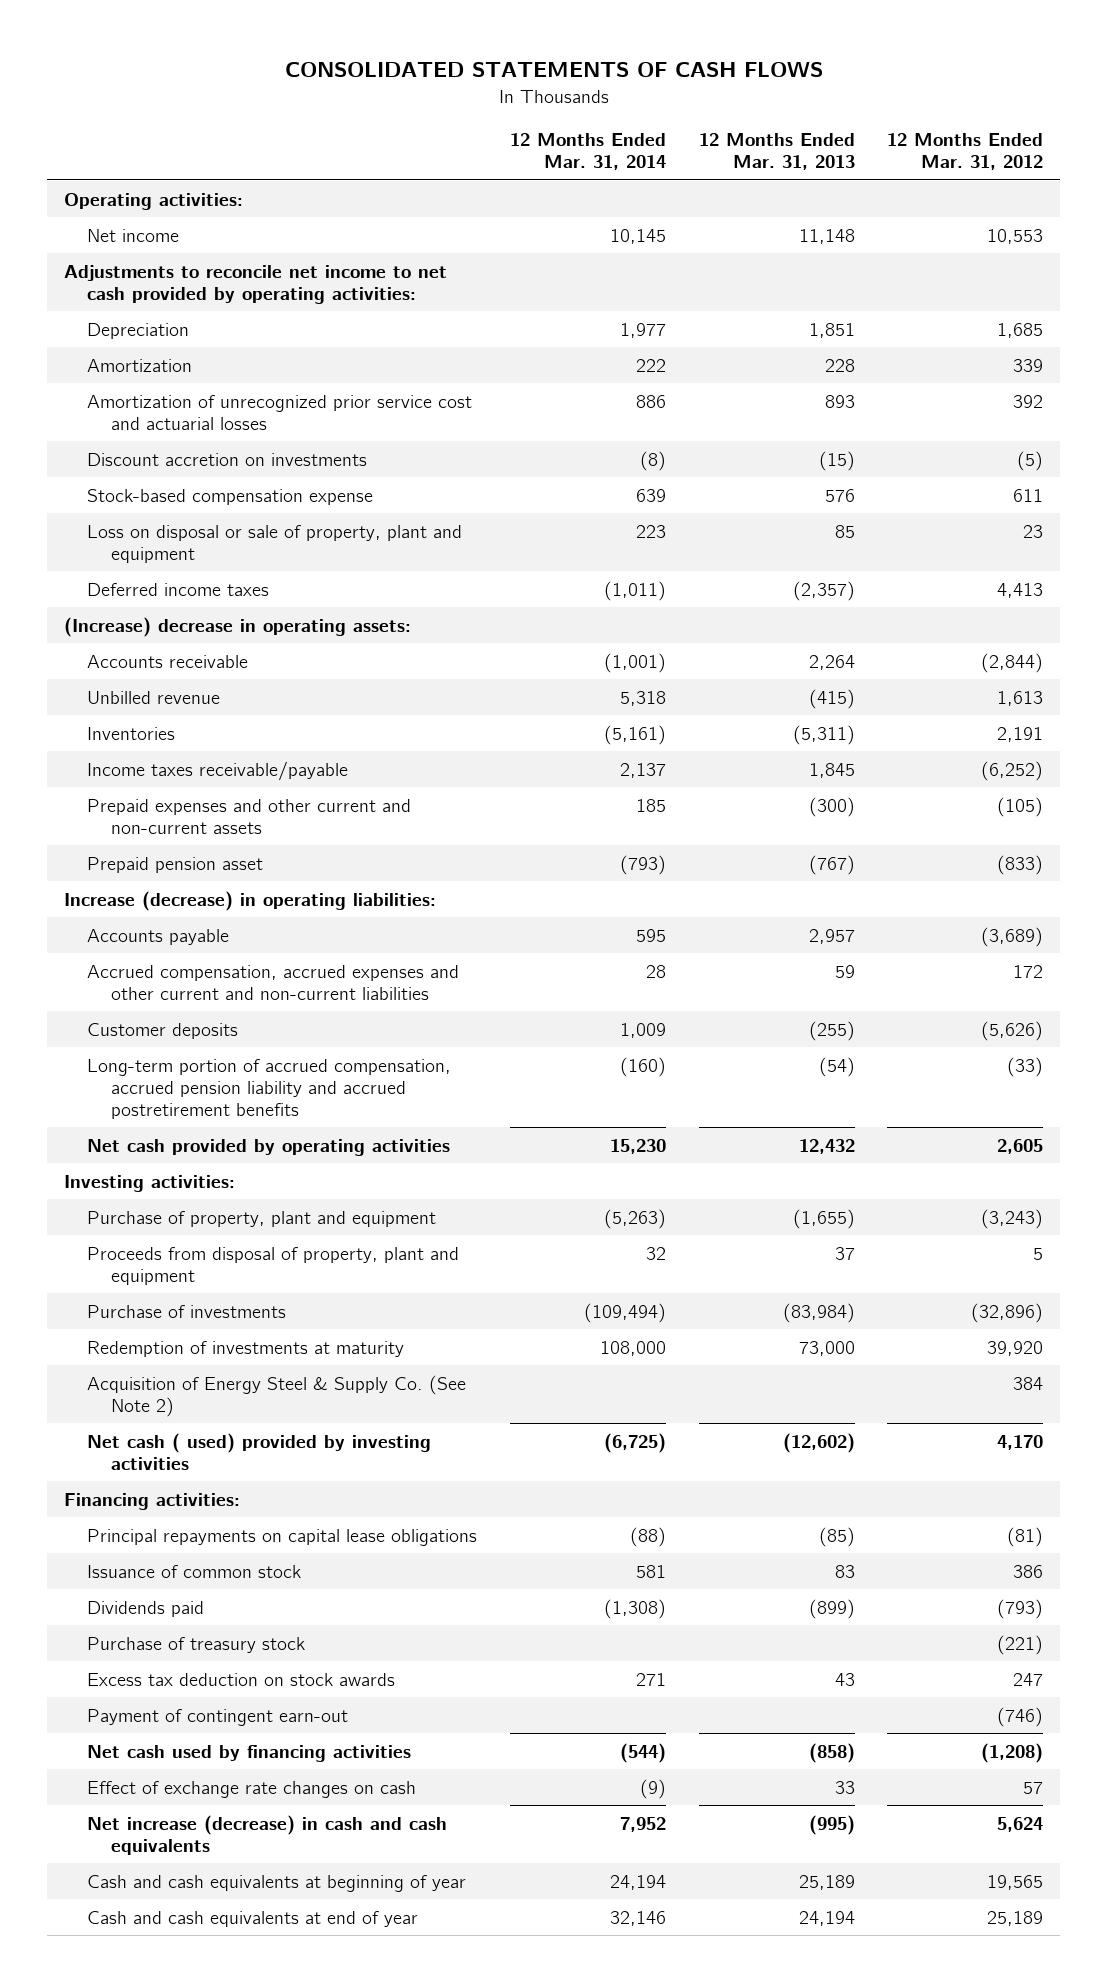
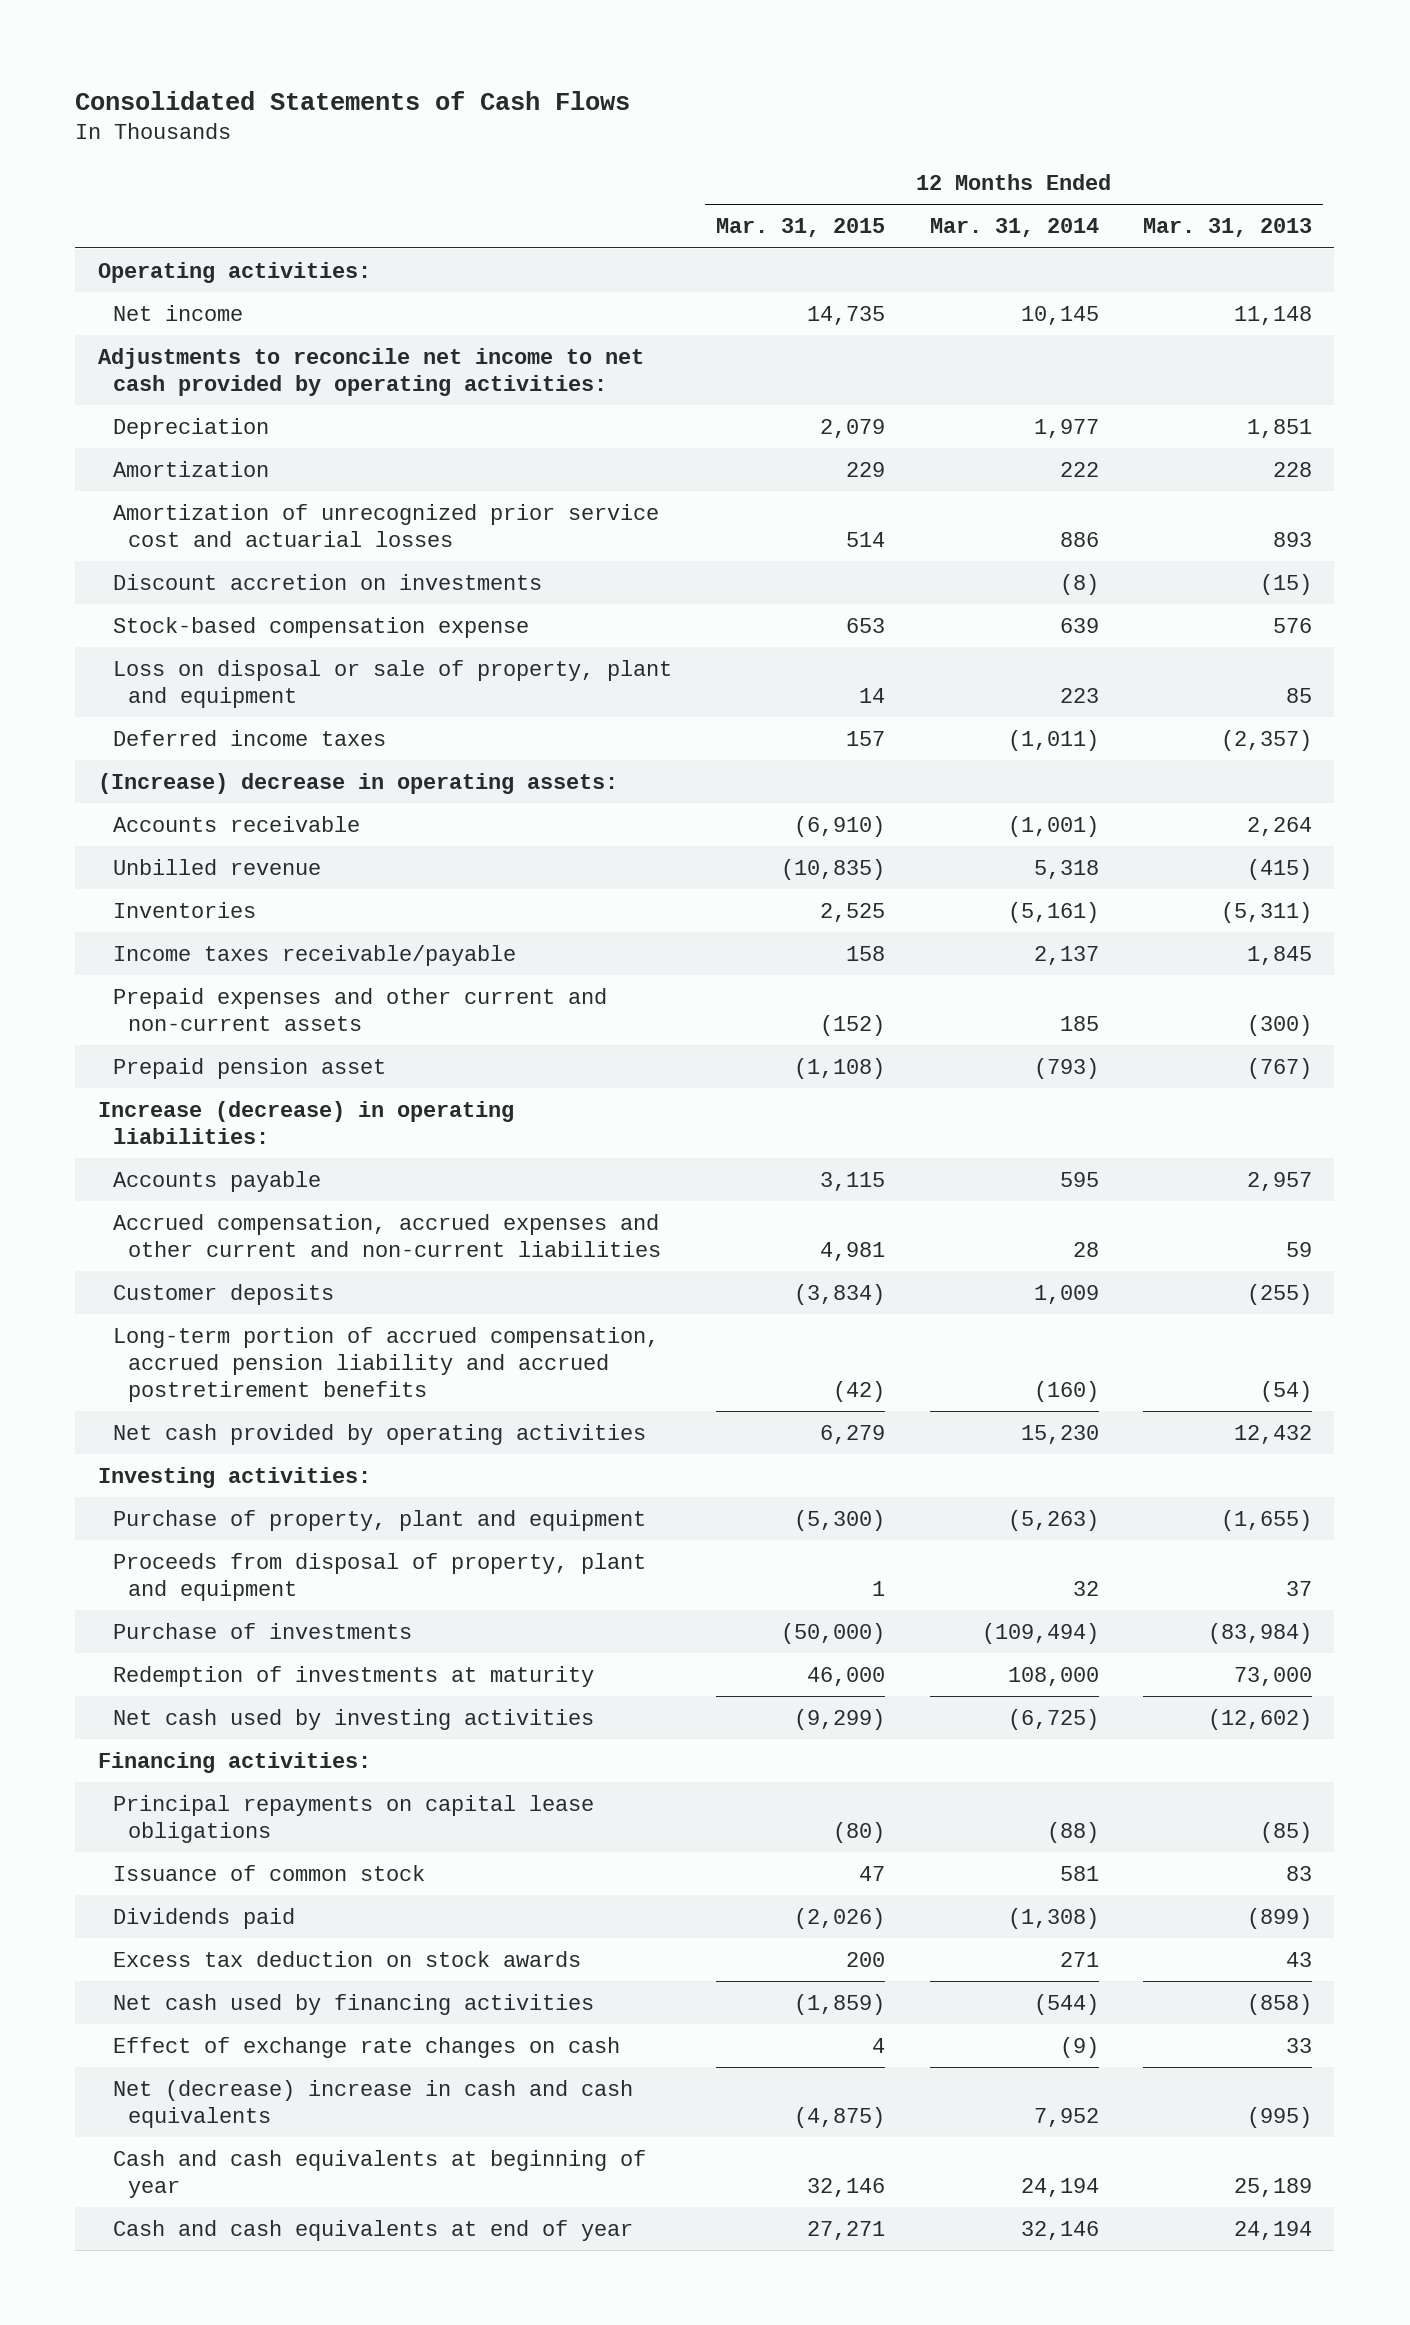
- CONSOLIDATED STATEMENTS OF CASH FLOWS
+ Consolidated Statements of Cash Flows
- | 12 Months Ended Mar. 31, 2014 | 12 Months Ended Mar. 31, 2013 | 12 Months Ended Mar. 31, 2012
+ | 12 Months Ended Mar. 31, 2015 | 12 Months Ended Mar. 31, 2014 | 12 Months Ended Mar. 31, 2013
- Acquisition of Energy Steel & Supply Co. (See Note 2) | | | 384
- Net cash ( used) provided by investing activities | (6,725) | (12,602) | 4,170
+ Net cash used by investing activities | (9,299) | (6,725) | (12,602)
- Purchase of treasury stock | | | (221)
- Payment of contingent earn-out | | | (746)
- Net increase (decrease) in cash and cash equivalents | 7,952 | (995) | 5,624
+ Net (decrease) increase in cash and cash equivalents | (4,875) | 7,952 | (995)

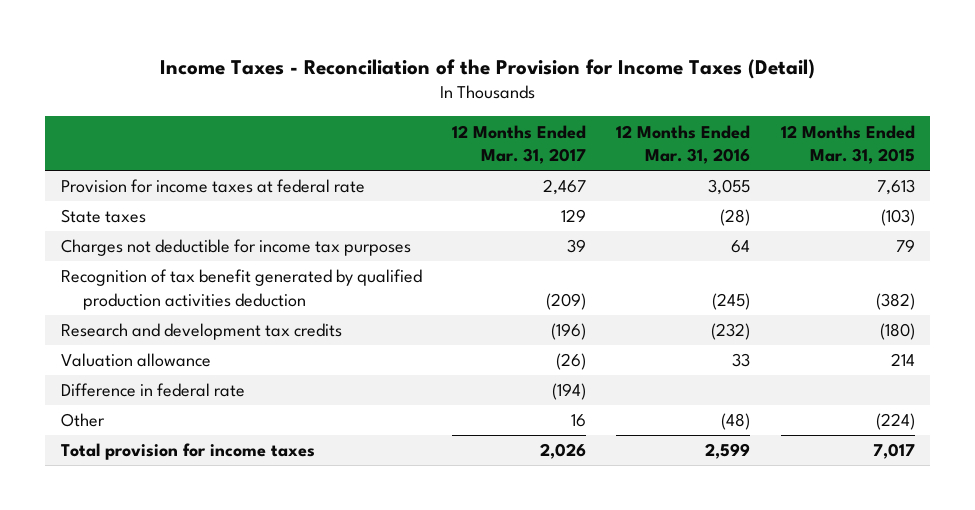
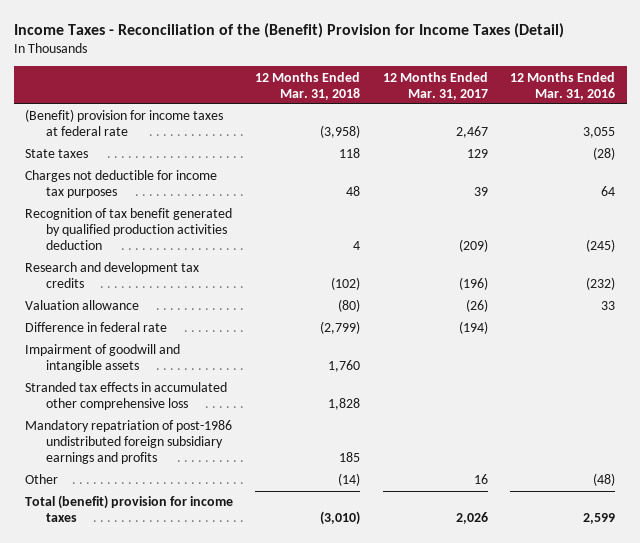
- Income Taxes - Reconciliation of the Provision for Income Taxes (Detail)
+ Income Taxes - Reconciliation of the (Benefit) Provision for Income Taxes (Detail)
- | 12 Months Ended Mar. 31, 2017 | 12 Months Ended Mar. 31, 2016 | 12 Months Ended Mar. 31, 2015
+ | 12 Months Ended Mar. 31, 2018 | 12 Months Ended Mar. 31, 2017 | 12 Months Ended Mar. 31, 2016
- Provision for income taxes at federal rate | 2,467 | 3,055 | 7,613
+ (Benefit) provision for income taxes at federal rate | (3,958) | 2,467 | 3,055
+ Impairment of goodwill and intangible assets | 1,760 | |
+ Stranded tax effects in accumulated other comprehensive loss | 1,828 | |
+ Mandatory repatriation of post-1986 undistributed foreign subsidiary earnings and profits | 185 | |
- Total provision for income taxes | 2,026 | 2,599 | 7,017
+ Total (benefit) provision for income taxes | (3,010) | 2,026 | 2,599

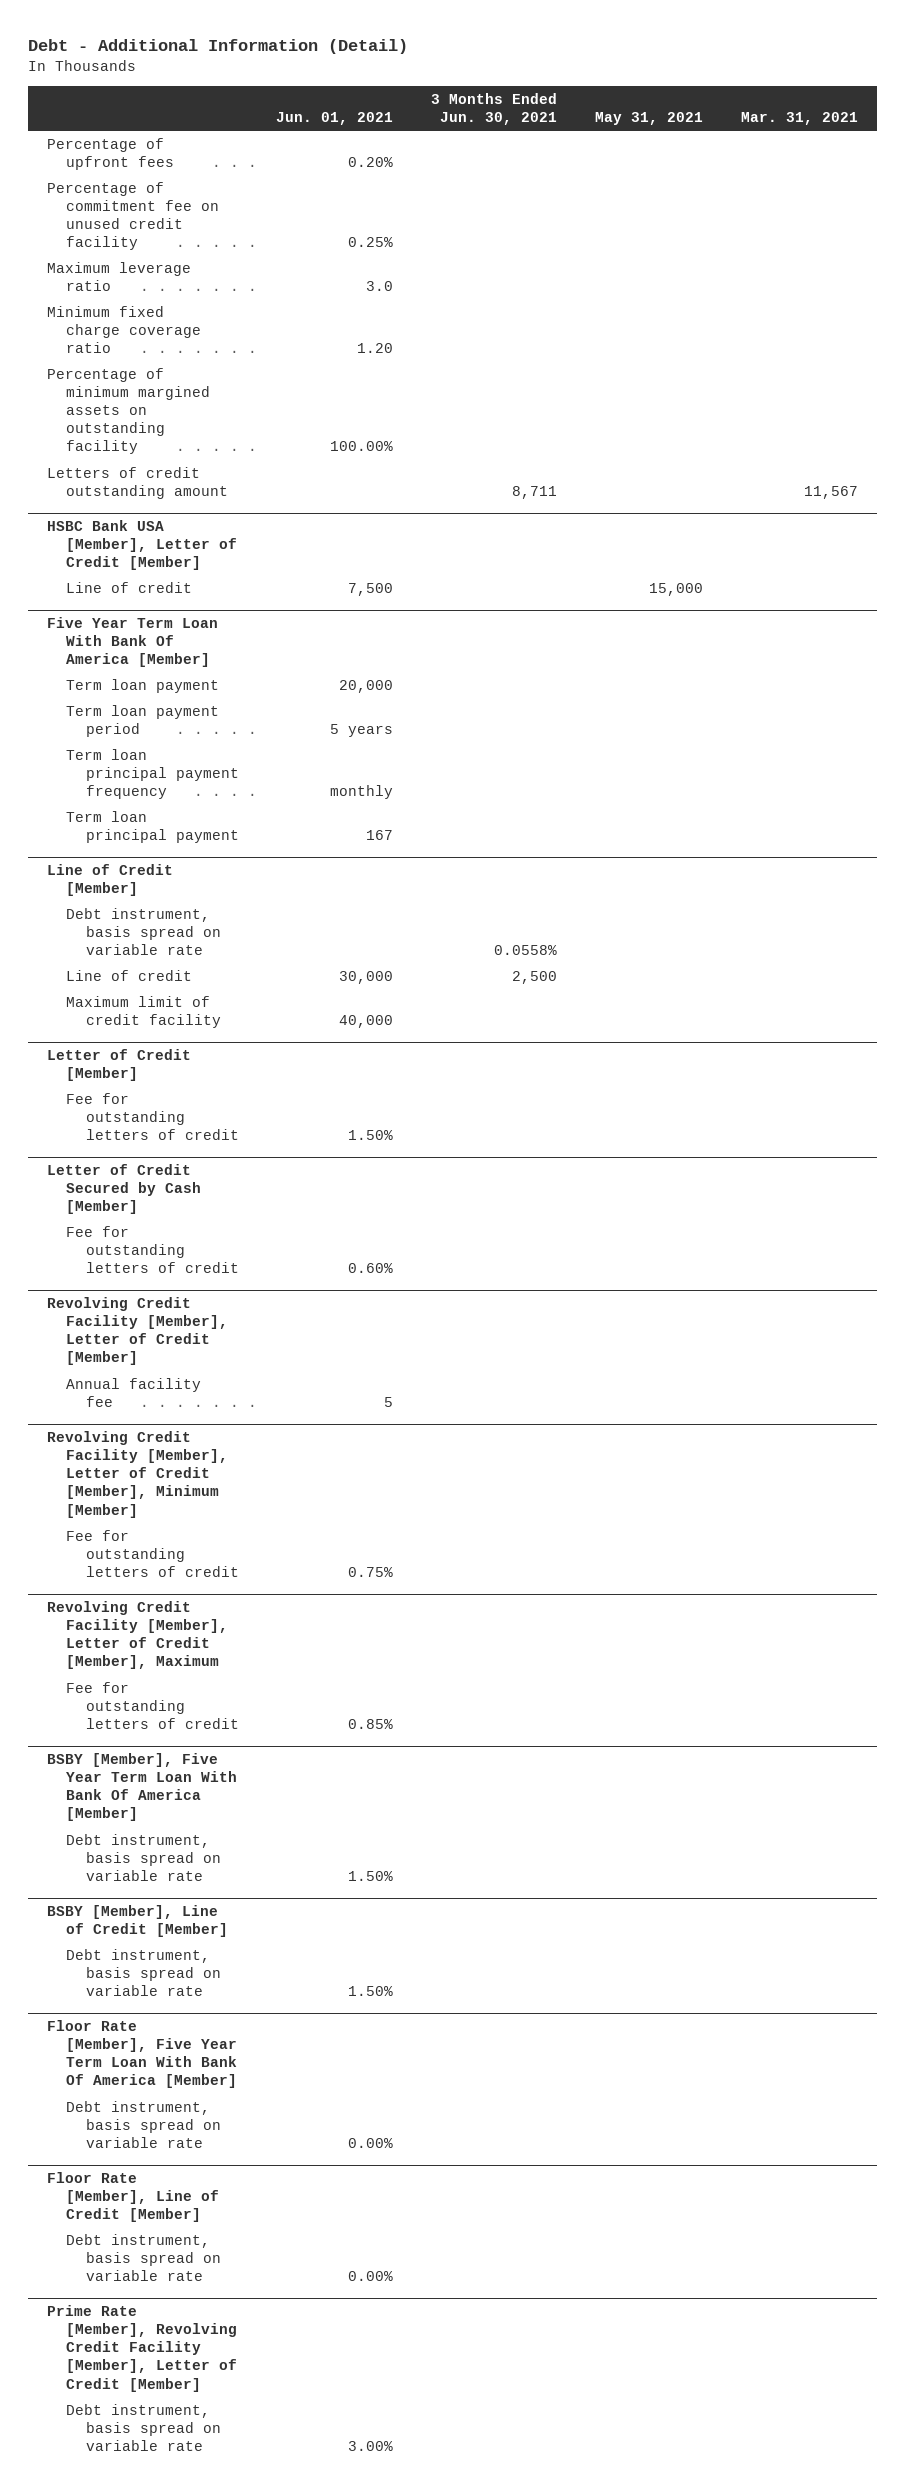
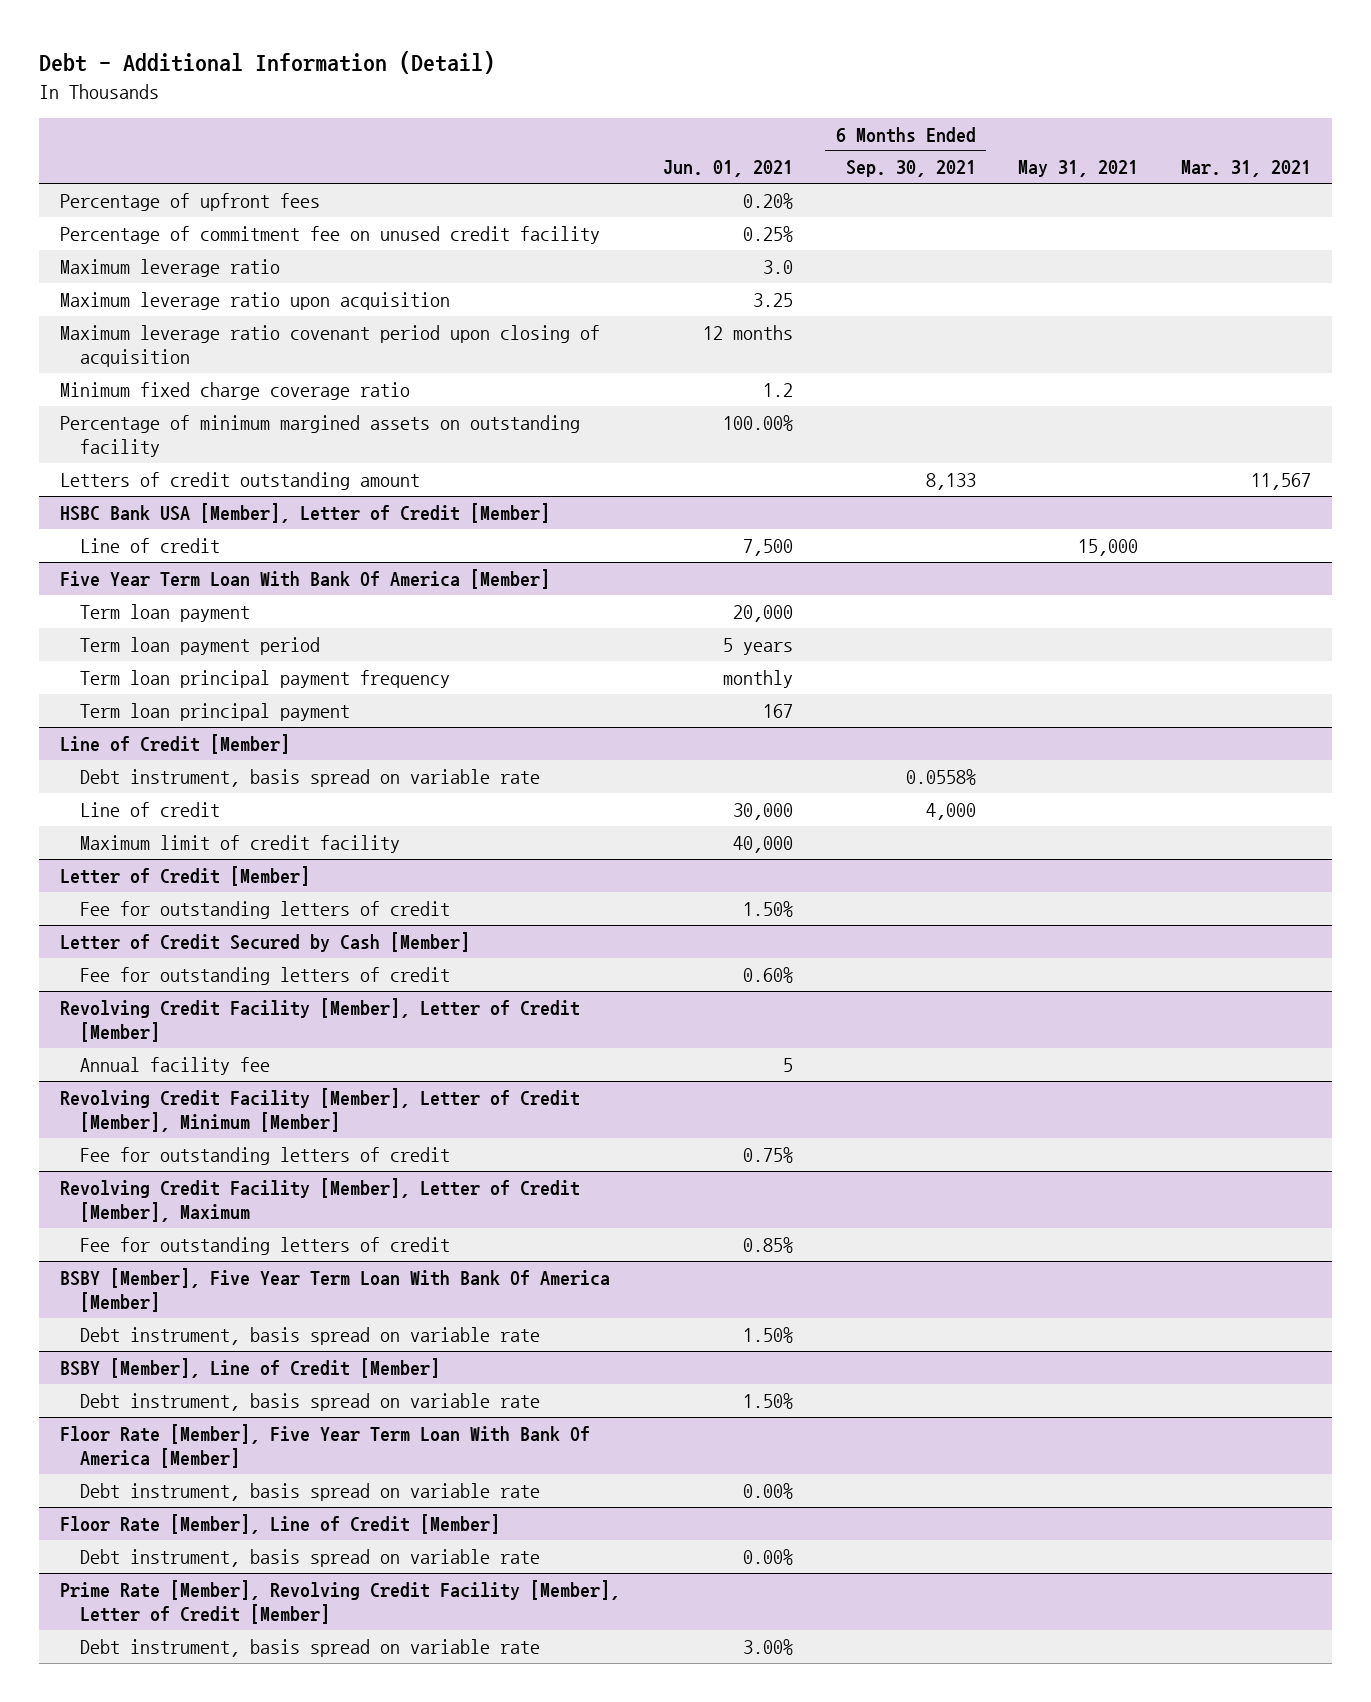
- | Jun. 01, 2021 | 3 Months Ended Jun. 30, 2021 | May 31, 2021 | Mar. 31, 2021
+ | Jun. 01, 2021 | 6 Months Ended Sep. 30, 2021 | May 31, 2021 | Mar. 31, 2021
- Minimum fixed charge coverage ratio | 1.20 | | |
+ Maximum leverage ratio upon acquisition | 3.25 | | |
+ Maximum leverage ratio covenant period upon closing of acquisition | 12 months | | |
+ Minimum fixed charge coverage ratio | 1.2 | | |

